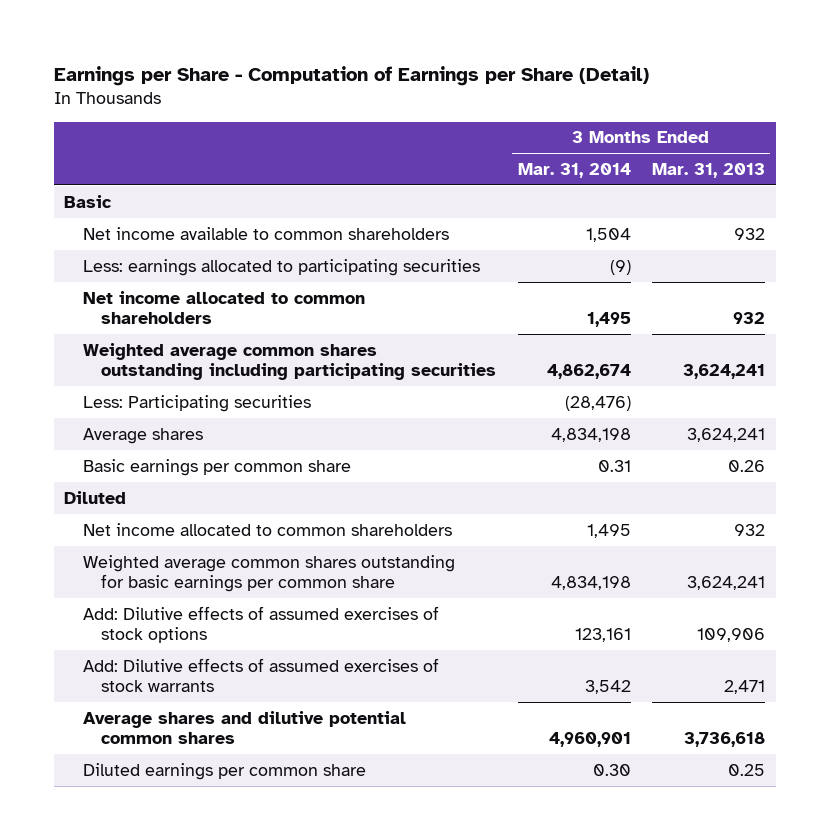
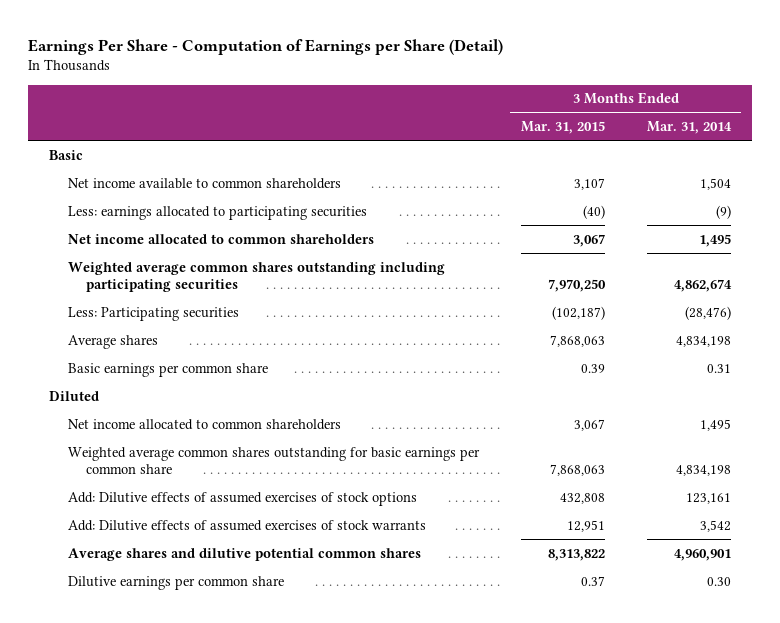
- Earnings per Share - Computation of Earnings per Share (Detail)
+ Earnings Per Share - Computation of Earnings per Share (Detail)
- | 3 Months Ended Mar. 31, 2014 | 3 Months Ended Mar. 31, 2013
+ | 3 Months Ended Mar. 31, 2015 | 3 Months Ended Mar. 31, 2014
- Diluted earnings per common share | 0.30 | 0.25
+ Dilutive earnings per common share | 0.37 | 0.30

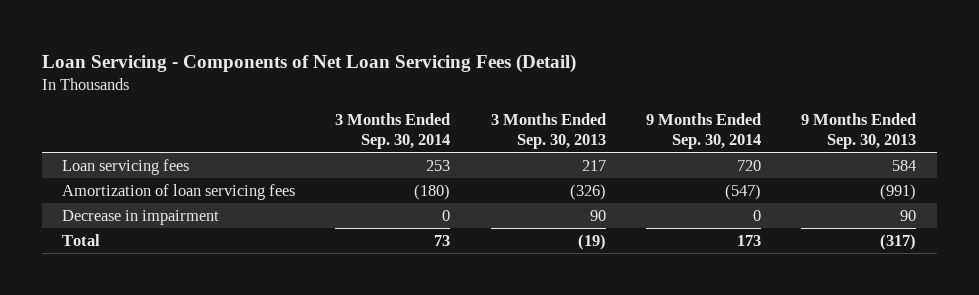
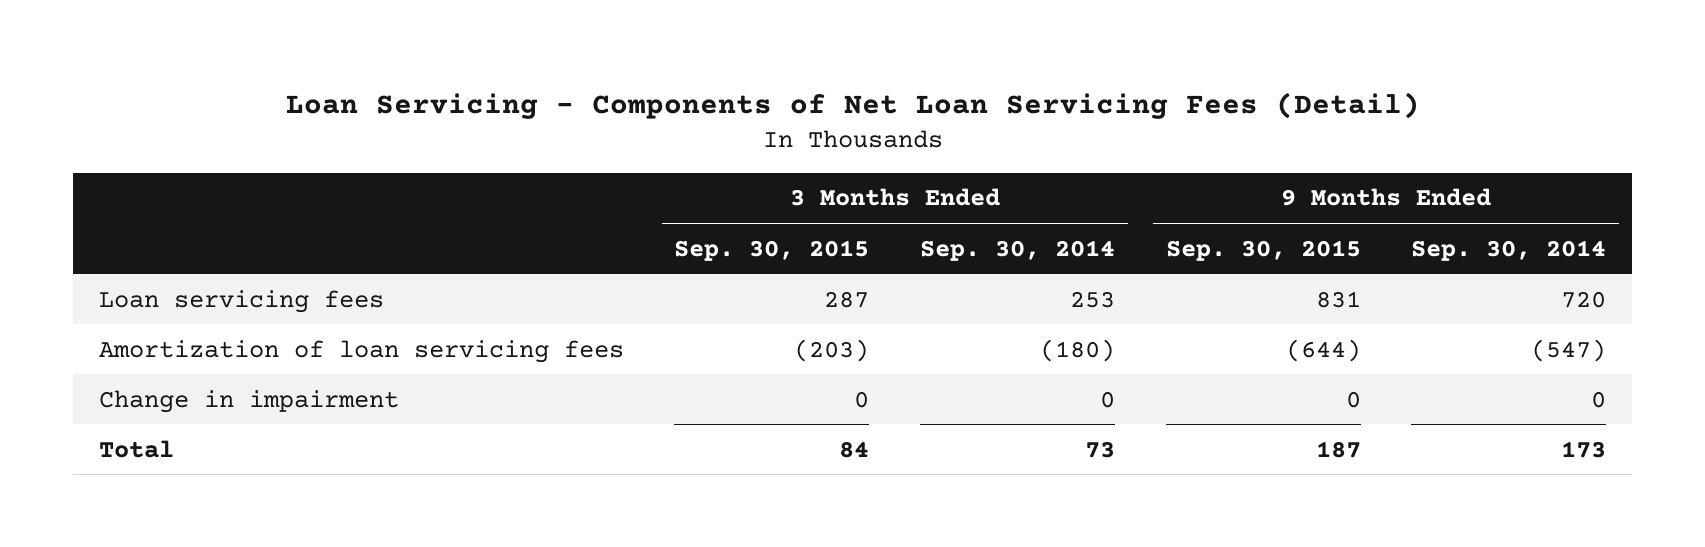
- | 3 Months Ended Sep. 30, 2014 | 3 Months Ended Sep. 30, 2013 | 9 Months Ended Sep. 30, 2014 | 9 Months Ended Sep. 30, 2013
+ | 3 Months Ended Sep. 30, 2015 | 3 Months Ended Sep. 30, 2014 | 9 Months Ended Sep. 30, 2015 | 9 Months Ended Sep. 30, 2014
- Decrease in impairment | 0 | 90 | 0 | 90
+ Change in impairment | 0 | 0 | 0 | 0

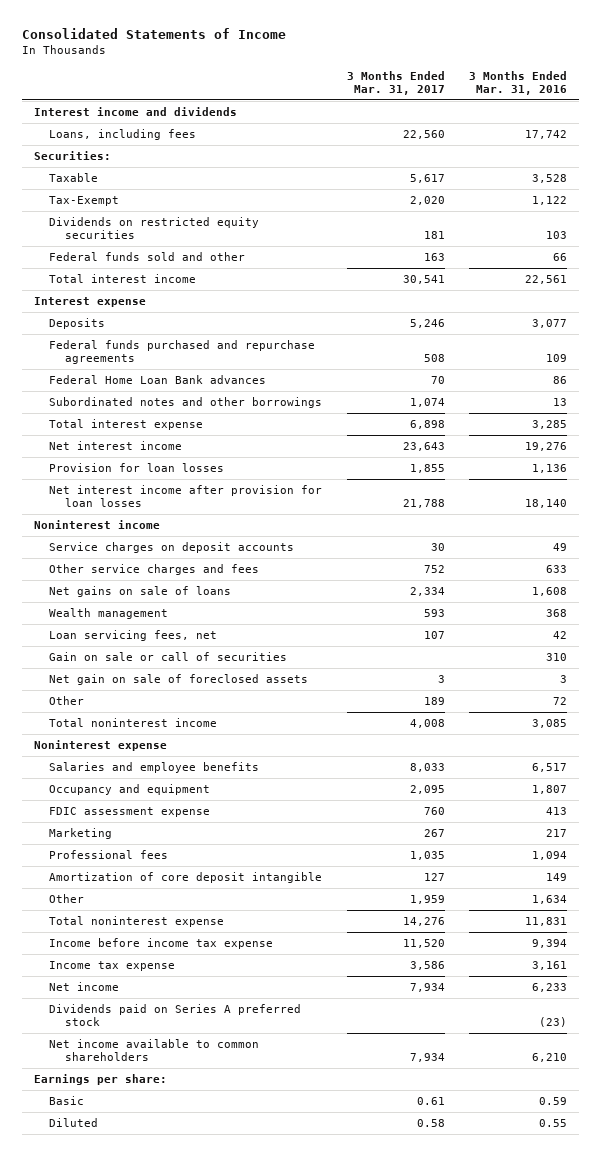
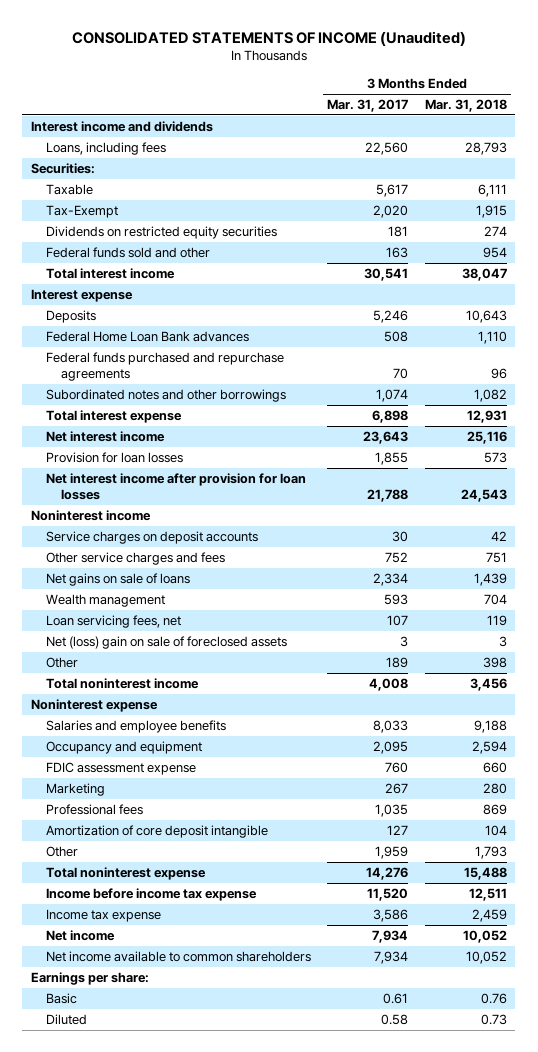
- Consolidated Statements of Income
+ CONSOLIDATED STATEMENTS OF INCOME (Unaudited)
- | 3 Months Ended Mar. 31, 2017 | 3 Months Ended Mar. 31, 2016
+ | 3 Months Ended Mar. 31, 2017 | 3 Months Ended Mar. 31, 2018
- Federal funds purchased and repurchase agreements | 508 | 109
- Federal Home Loan Bank advances | 70 | 86
+ Federal Home Loan Bank advances | 508 | 1,110
+ Federal funds purchased and repurchase agreements | 70 | 96
- Gain on sale or call of securities | | 310
- Net gain on sale of foreclosed assets | 3 | 3
+ Net (loss) gain on sale of foreclosed assets | 3 | 3
- Dividends paid on Series A preferred stock | | (23)

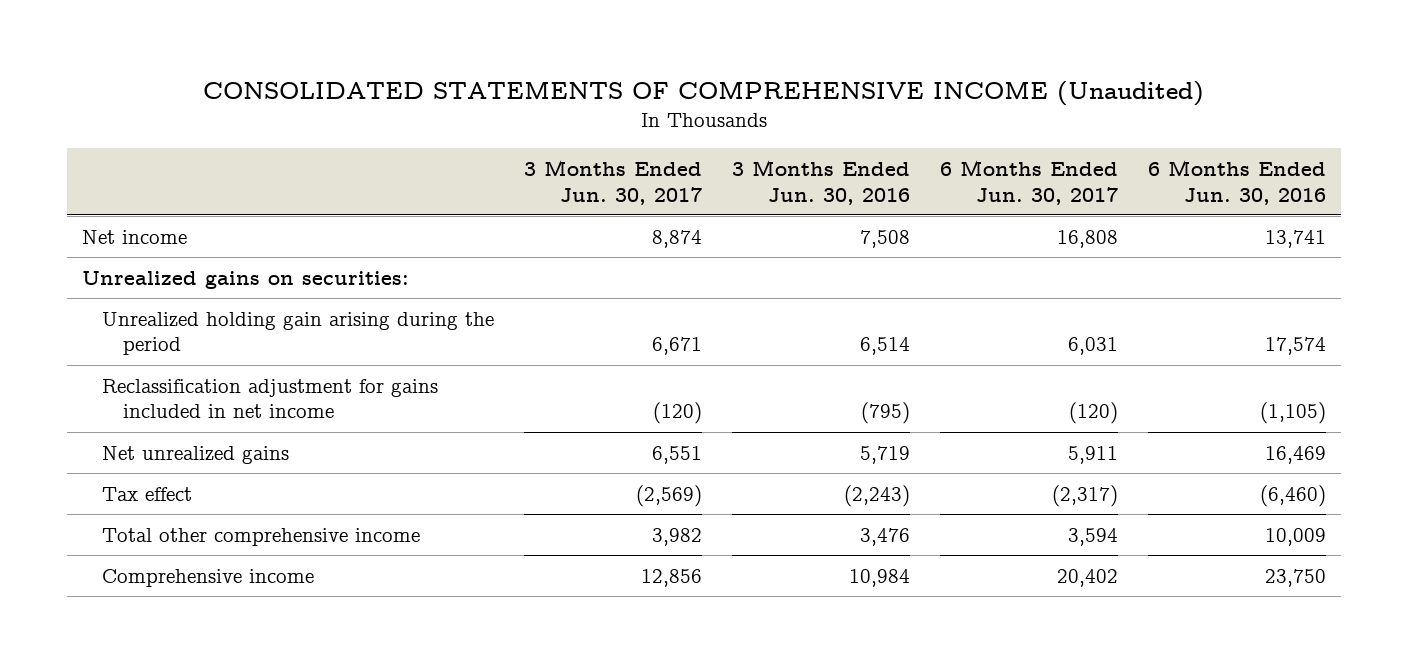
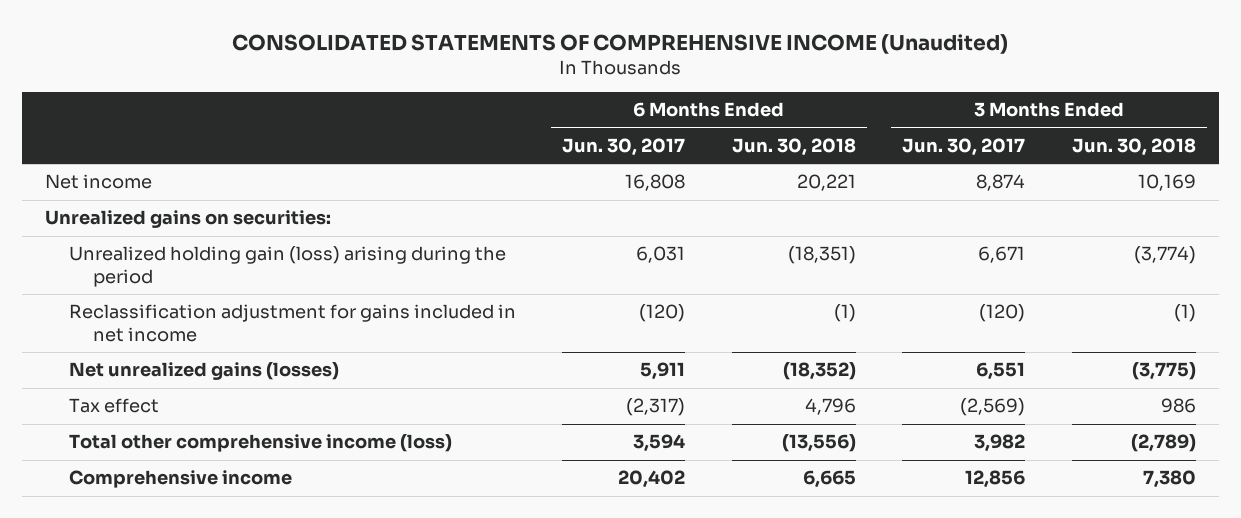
- | 3 Months Ended Jun. 30, 2017 | 3 Months Ended Jun. 30, 2016 | 6 Months Ended Jun. 30, 2017 | 6 Months Ended Jun. 30, 2016
+ | 6 Months Ended Jun. 30, 2017 | 6 Months Ended Jun. 30, 2018 | 3 Months Ended Jun. 30, 2017 | 3 Months Ended Jun. 30, 2018
- Unrealized holding gain arising during the period | 6,671 | 6,514 | 6,031 | 17,574
+ Unrealized holding gain (loss) arising during the period | 6,031 | (18,351) | 6,671 | (3,774)
- Net unrealized gains | 6,551 | 5,719 | 5,911 | 16,469
+ Net unrealized gains (losses) | 5,911 | (18,352) | 6,551 | (3,775)
- Total other comprehensive income | 3,982 | 3,476 | 3,594 | 10,009
+ Total other comprehensive income (loss) | 3,594 | (13,556) | 3,982 | (2,789)

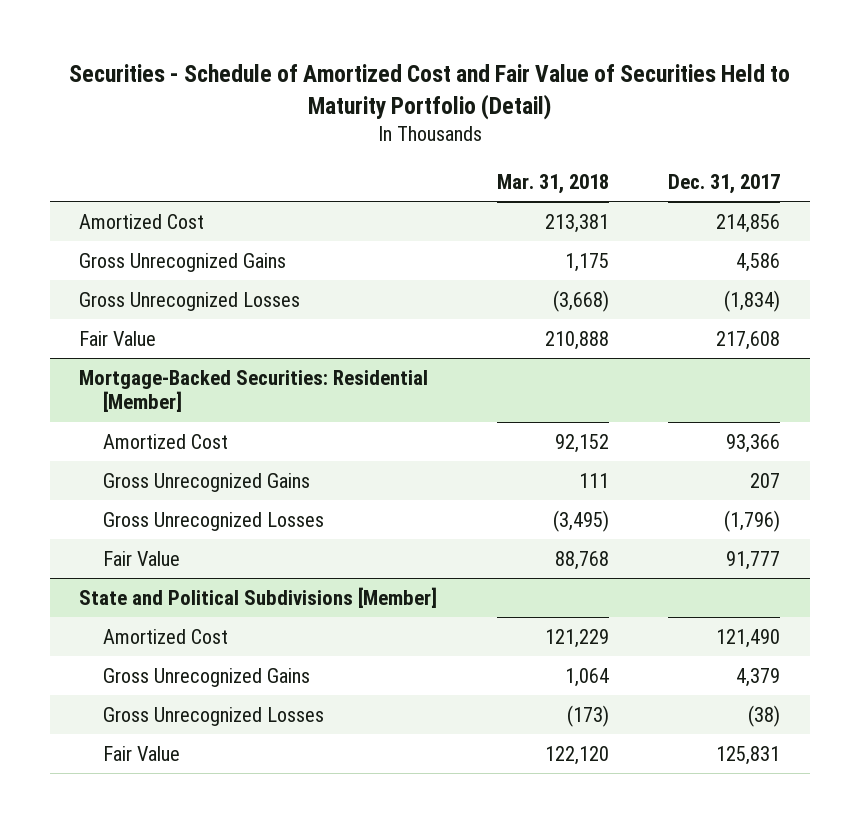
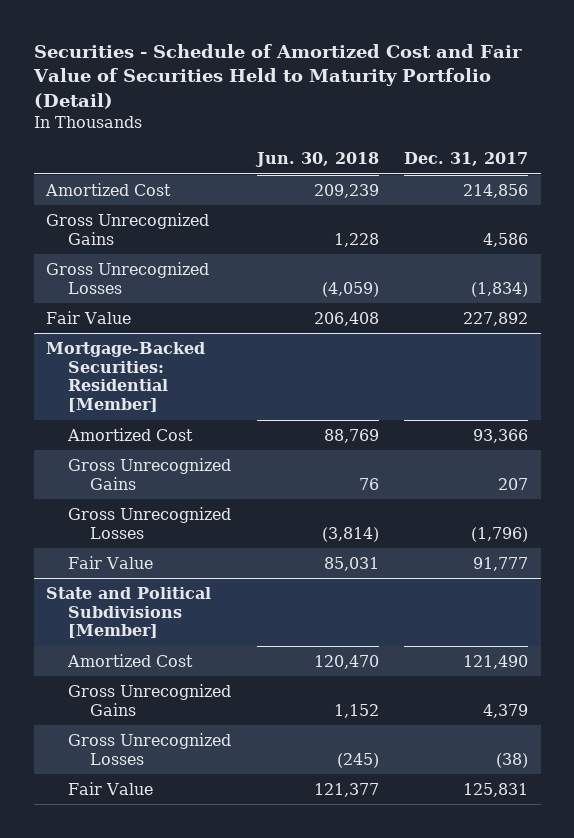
- | Mar. 31, 2018 | Dec. 31, 2017
+ | Jun. 30, 2018 | Dec. 31, 2017
- Fair Value | 210,888 | 217,608
+ Fair Value | 206,408 | 227,892

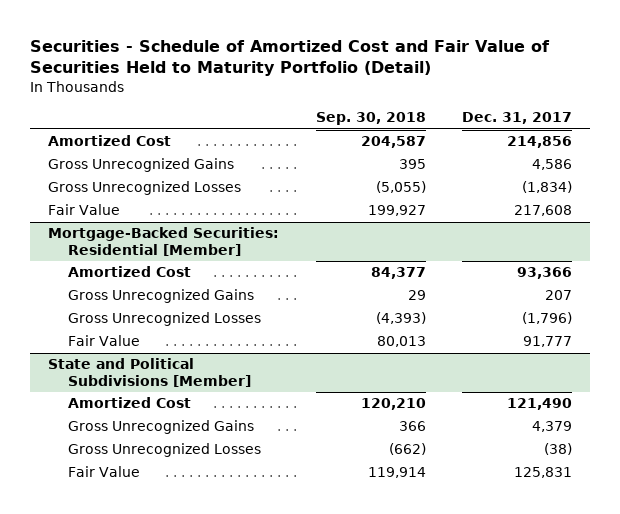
- | Jun. 30, 2018 | Dec. 31, 2017
+ | Sep. 30, 2018 | Dec. 31, 2017
- Fair Value | 206,408 | 227,892
+ Fair Value | 199,927 | 217,608

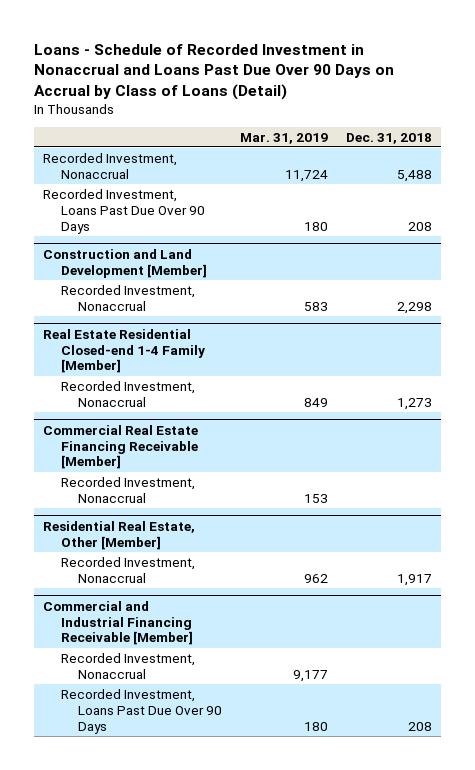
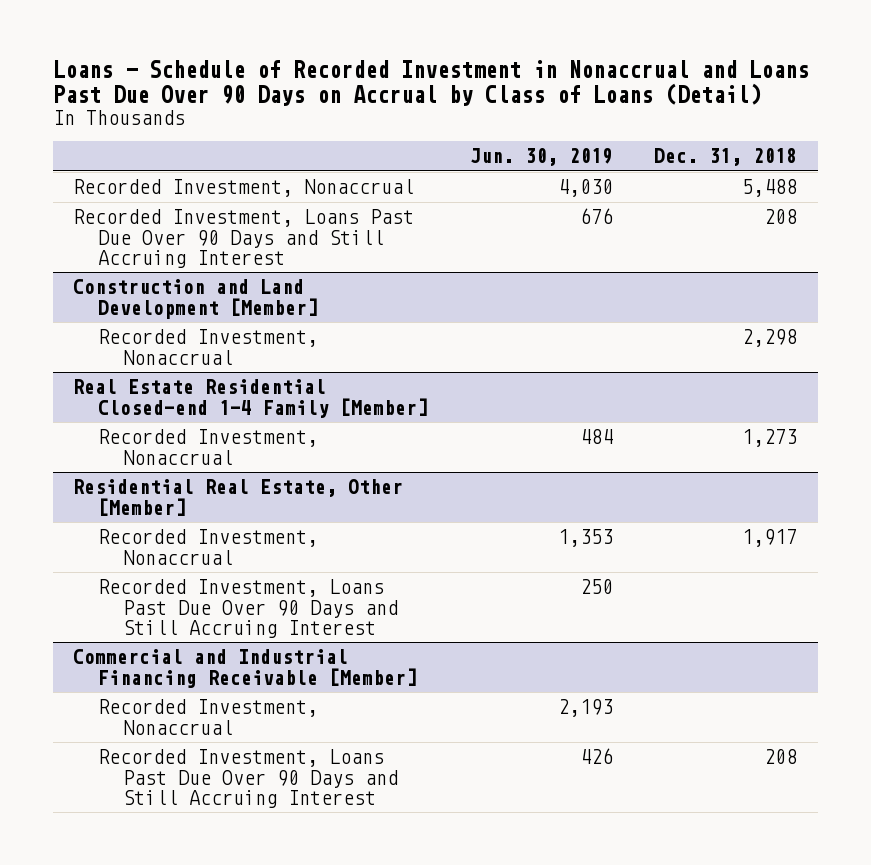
- | Mar. 31, 2019 | Dec. 31, 2018
+ | Jun. 30, 2019 | Dec. 31, 2018
- Recorded Investment, Loans Past Due Over 90 Days | 180 | 208
+ Recorded Investment, Loans Past Due Over 90 Days and Still Accruing Interest | 676 | 208
- Commercial Real Estate Financing Receivable [Member]
- Recorded Investment, Nonaccrual | 153 |
@ Residential Real Estate, Other [Member]
+ Recorded Investment, Loans Past Due Over 90 Days and Still Accruing Interest | 250 |
@ Commercial and Industrial Financing Receivable [Member]
- Recorded Investment, Loans Past Due Over 90 Days | 180 | 208
+ Recorded Investment, Loans Past Due Over 90 Days and Still Accruing Interest | 426 | 208

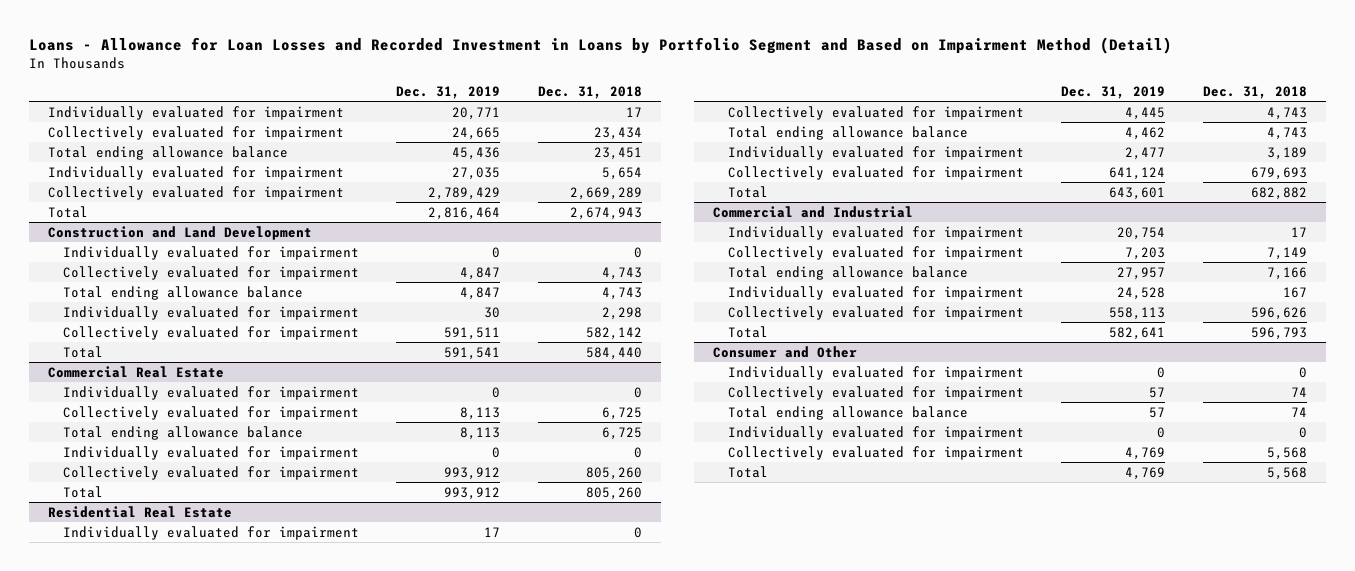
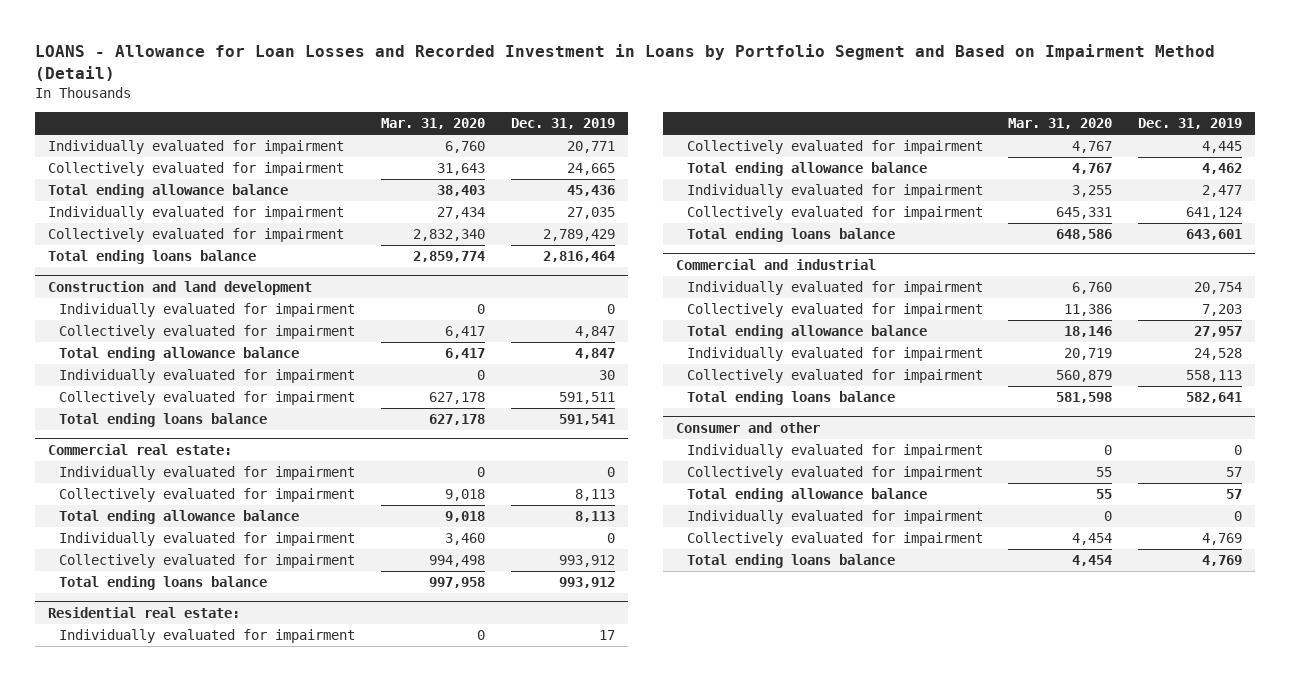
- Loans - Allowance for Loan Losses and Recorded Investment in Loans by Portfolio Segment and Based on Impairment Method (Detail)
+ LOANS - Allowance for Loan Losses and Recorded Investment in Loans by Portfolio Segment and Based on Impairment Method (Detail)
- | Dec. 31, 2019 | Dec. 31, 2018
+ | Mar. 31, 2020 | Dec. 31, 2019
- Total | 2,816,464 | 2,674,943
- Construction and Land Development
+ Total ending loans balance | 2,859,774 | 2,816,464
+ Construction and land development
- Total | 591,541 | 584,440
- Commercial Real Estate
+ Total ending loans balance | 627,178 | 591,541
+ Commercial real estate:
- Total | 993,912 | 805,260
- Residential Real Estate
+ Total ending loans balance | 997,958 | 993,912
+ Residential real estate:
- Total | 643,601 | 682,882
- Commercial and Industrial
+ Total ending loans balance | 648,586 | 643,601
+ Commercial and industrial
- Total | 582,641 | 596,793
- Consumer and Other
+ Total ending loans balance | 581,598 | 582,641
+ Consumer and other
- Total | 4,769 | 5,568
+ Total ending loans balance | 4,454 | 4,769

